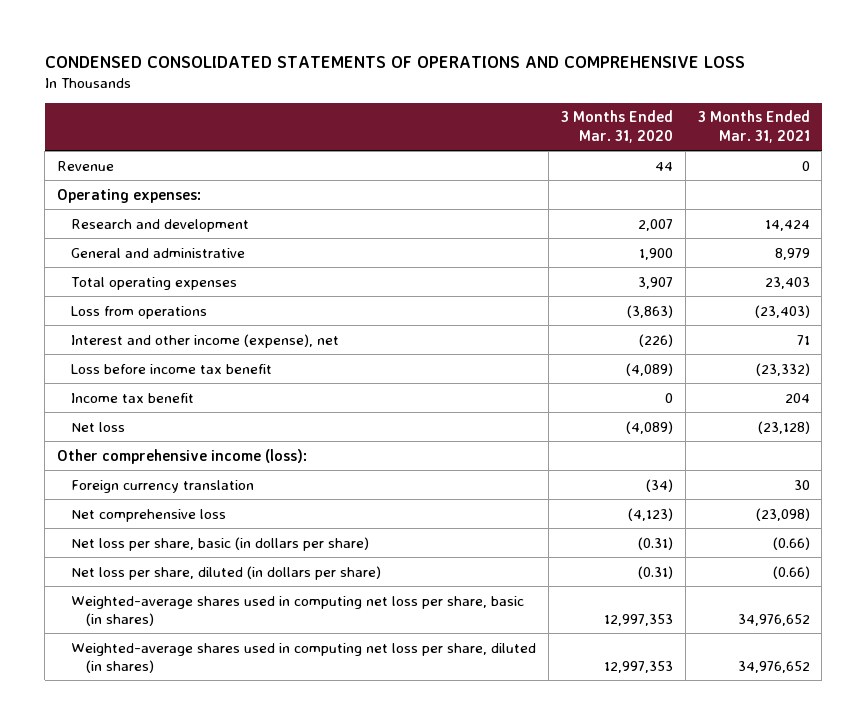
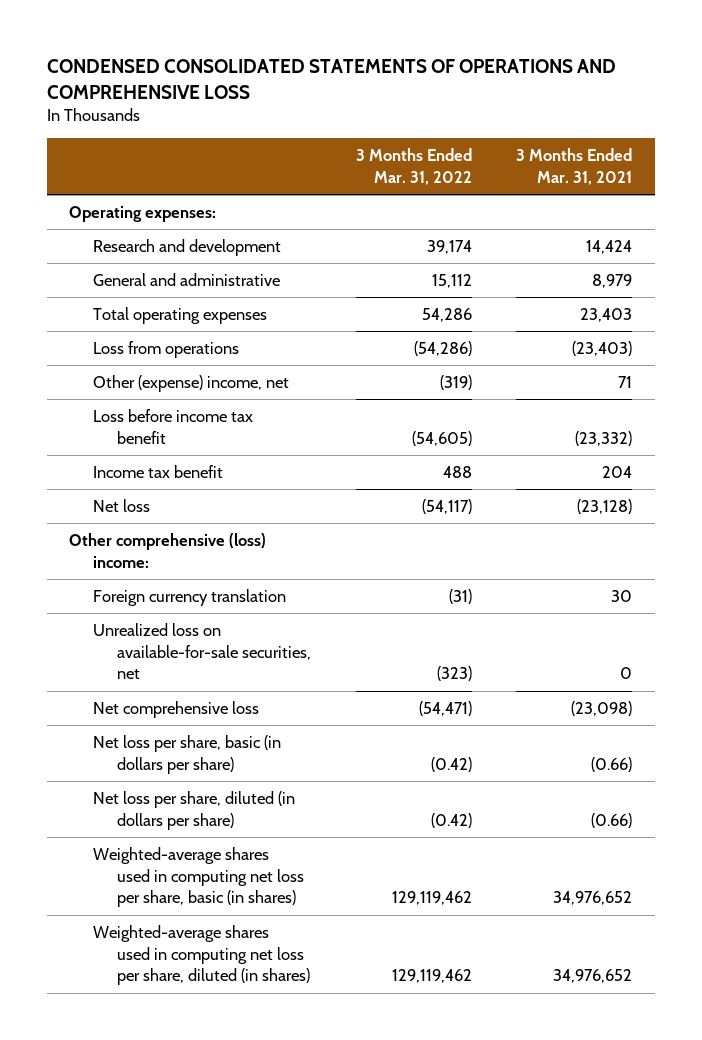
- | 3 Months Ended Mar. 31, 2020 | 3 Months Ended Mar. 31, 2021
+ | 3 Months Ended Mar. 31, 2022 | 3 Months Ended Mar. 31, 2021
- Revenue | 44 | 0
- Interest and other income (expense), net | (226) | 71
+ Other (expense) income, net | (319) | 71
- Other comprehensive income (loss):
+ Other comprehensive (loss) income:
+ Unrealized loss on available-for-sale securities, net | (323) | 0

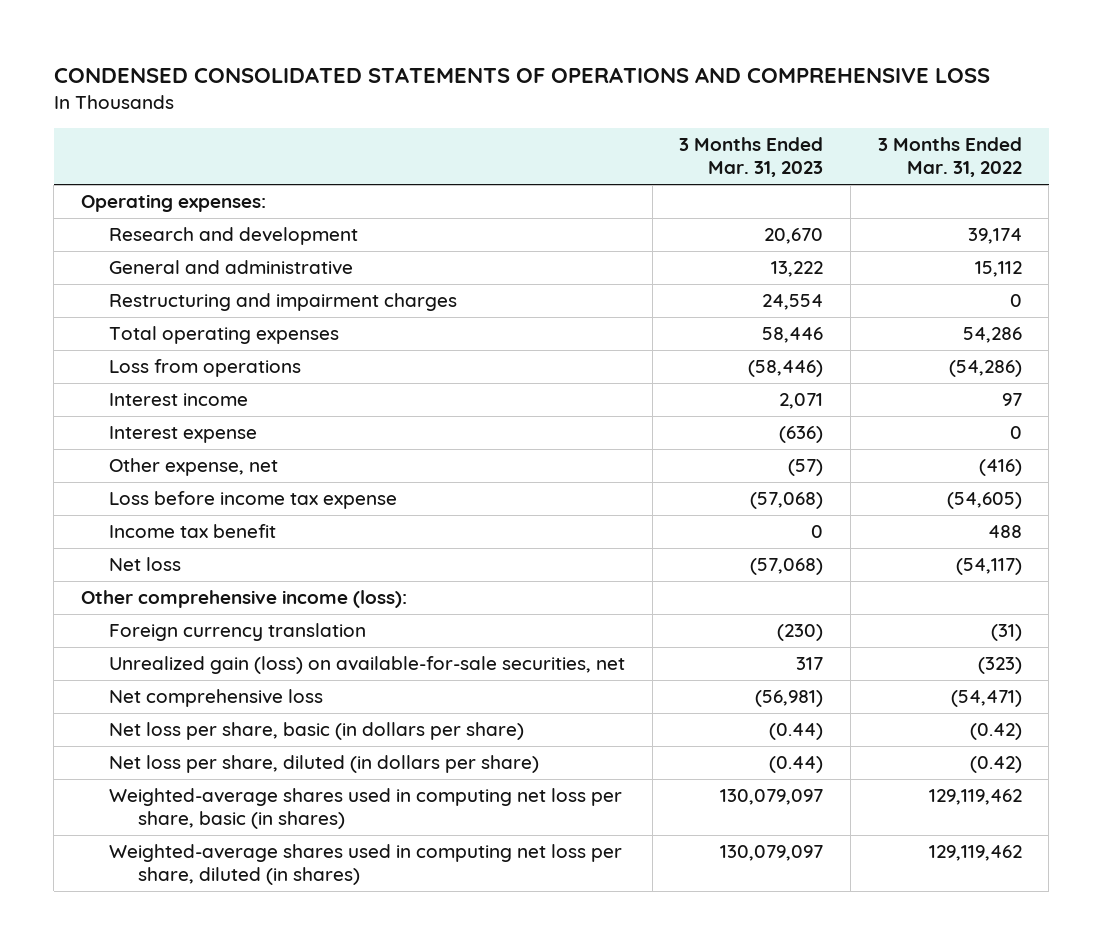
- | 3 Months Ended Mar. 31, 2022 | 3 Months Ended Mar. 31, 2021
+ | 3 Months Ended Mar. 31, 2023 | 3 Months Ended Mar. 31, 2022
+ Restructuring and impairment charges | 24,554 | 0
- Other (expense) income, net | (319) | 71
- Loss before income tax benefit | (54,605) | (23,332)
+ Interest income | 2,071 | 97
+ Interest expense | (636) | 0
+ Other expense, net | (57) | (416)
+ Loss before income tax expense | (57,068) | (54,605)
- Other comprehensive (loss) income:
+ Other comprehensive income (loss):
- Unrealized loss on available-for-sale securities, net | (323) | 0
+ Unrealized gain (loss) on available-for-sale securities, net | 317 | (323)

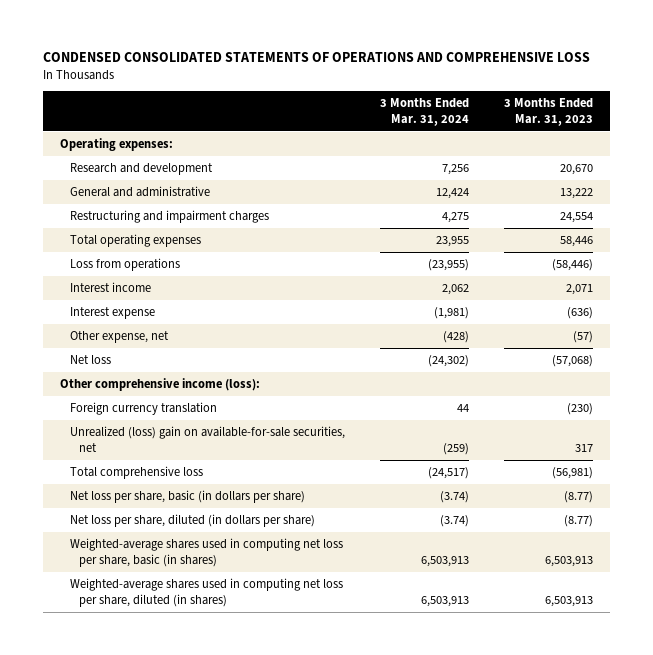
- | 3 Months Ended Mar. 31, 2023 | 3 Months Ended Mar. 31, 2022
+ | 3 Months Ended Mar. 31, 2024 | 3 Months Ended Mar. 31, 2023
- Loss before income tax expense | (57,068) | (54,605)
- Income tax benefit | 0 | 488
- Unrealized gain (loss) on available-for-sale securities, net | 317 | (323)
- Net comprehensive loss | (56,981) | (54,471)
- Net loss per share, basic (in dollars per share) | (0.44) | (0.42)
- Net loss per share, diluted (in dollars per share) | (0.44) | (0.42)
- Weighted-average shares used in computing net loss per share, basic (in shares) | 130,079,097 | 129,119,462
- Weighted-average shares used in computing net loss per share, diluted (in shares) | 130,079,097 | 129,119,462
+ Unrealized (loss) gain on available-for-sale securities, net | (259) | 317
+ Total comprehensive loss | (24,517) | (56,981)
+ Net loss per share, basic (in dollars per share) | (3.74) | (8.77)
+ Net loss per share, diluted (in dollars per share) | (3.74) | (8.77)
+ Weighted-average shares used in computing net loss per share, basic (in shares) | 6,503,913 | 6,503,913
+ Weighted-average shares used in computing net loss per share, diluted (in shares) | 6,503,913 | 6,503,913

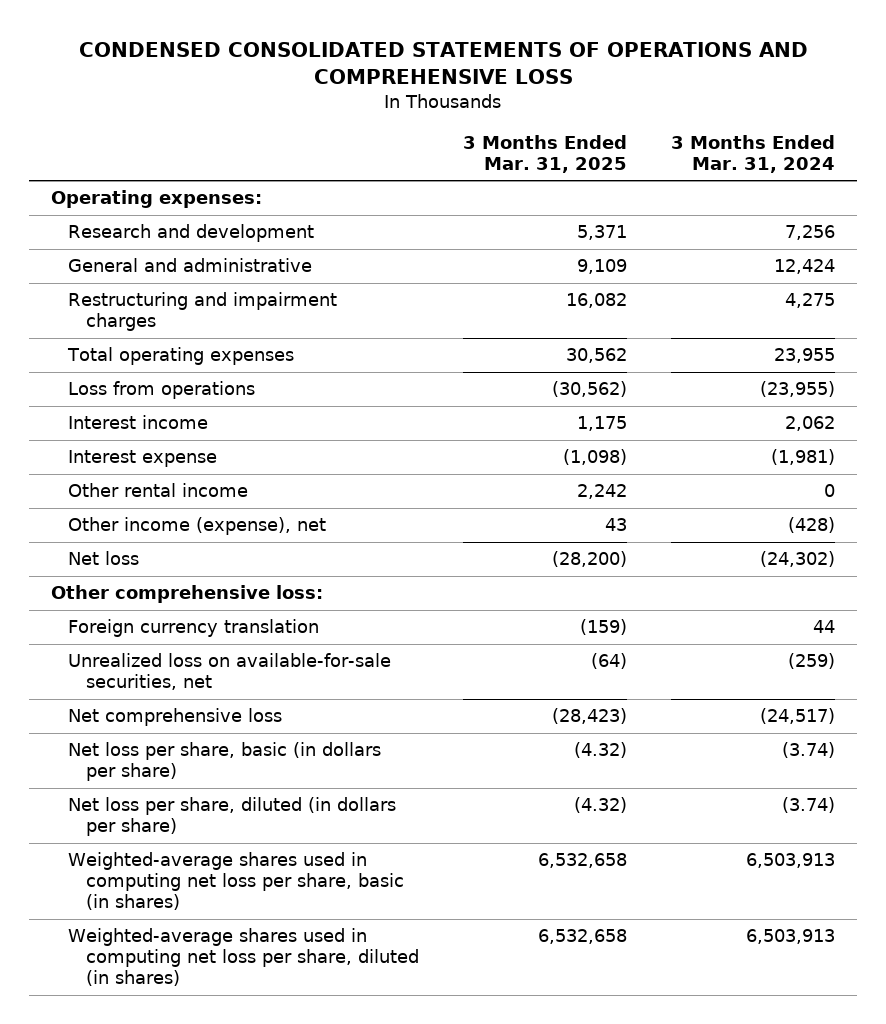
- | 3 Months Ended Mar. 31, 2024 | 3 Months Ended Mar. 31, 2023
+ | 3 Months Ended Mar. 31, 2025 | 3 Months Ended Mar. 31, 2024
- Other expense, net | (428) | (57)
+ Other rental income | 2,242 | 0
+ Other income (expense), net | 43 | (428)
- Other comprehensive income (loss):
+ Other comprehensive loss:
- Unrealized (loss) gain on available-for-sale securities, net | (259) | 317
- Total comprehensive loss | (24,517) | (56,981)
+ Unrealized loss on available-for-sale securities, net | (64) | (259)
+ Net comprehensive loss | (28,423) | (24,517)

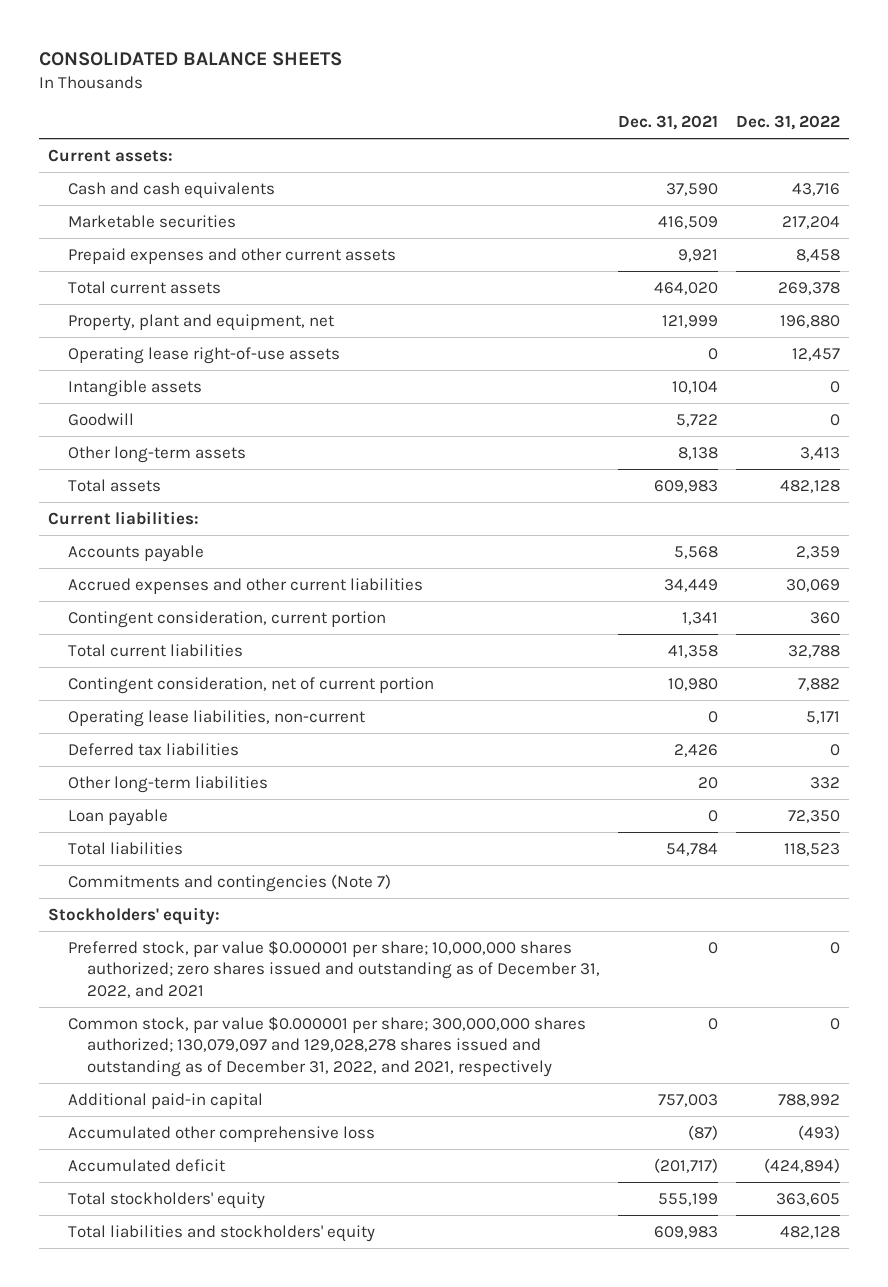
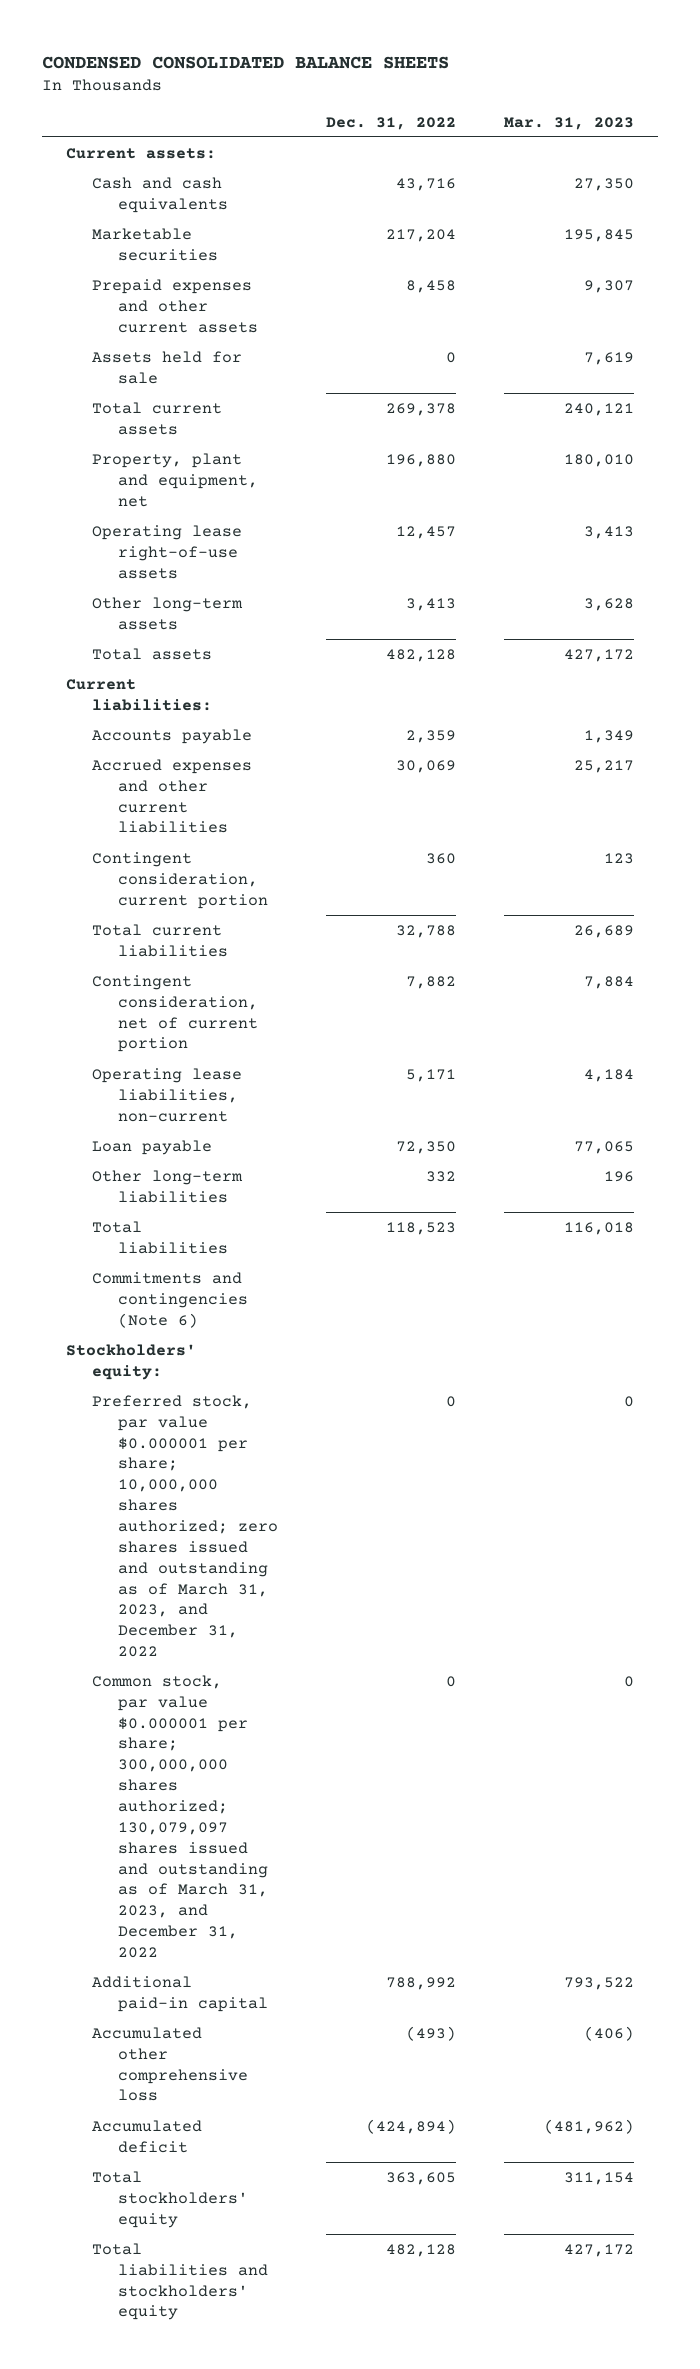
- CONSOLIDATED BALANCE SHEETS
+ CONDENSED CONSOLIDATED BALANCE SHEETS
- | Dec. 31, 2021 | Dec. 31, 2022
+ | Dec. 31, 2022 | Mar. 31, 2023
+ Assets held for sale | 0 | 7,619
- Intangible assets | 10,104 | 0
- Goodwill | 5,722 | 0
- Deferred tax liabilities | 2,426 | 0
moved down: Other long-term liabilities | 332 | 196
- Commitments and contingencies (Note 7)
+ Commitments and contingencies (Note 6)
- Preferred stock, par value $0.000001 per share; 10,000,000 shares authorized; zero shares issued and outstanding as of December 31, 2022, and 2021 | 0 | 0
- Common stock, par value $0.000001 per share; 300,000,000 shares authorized; 130,079,097 and 129,028,278 shares issued and outstanding as of December 31, 2022, and 2021, respectively | 0 | 0
+ Preferred stock, par value $0.000001 per share; 10,000,000 shares authorized; zero shares issued and outstanding as of March 31, 2023, and December 31, 2022 | 0 | 0
+ Common stock, par value $0.000001 per share; 300,000,000 shares authorized; 130,079,097 shares issued and outstanding as of March 31, 2023, and December 31, 2022 | 0 | 0

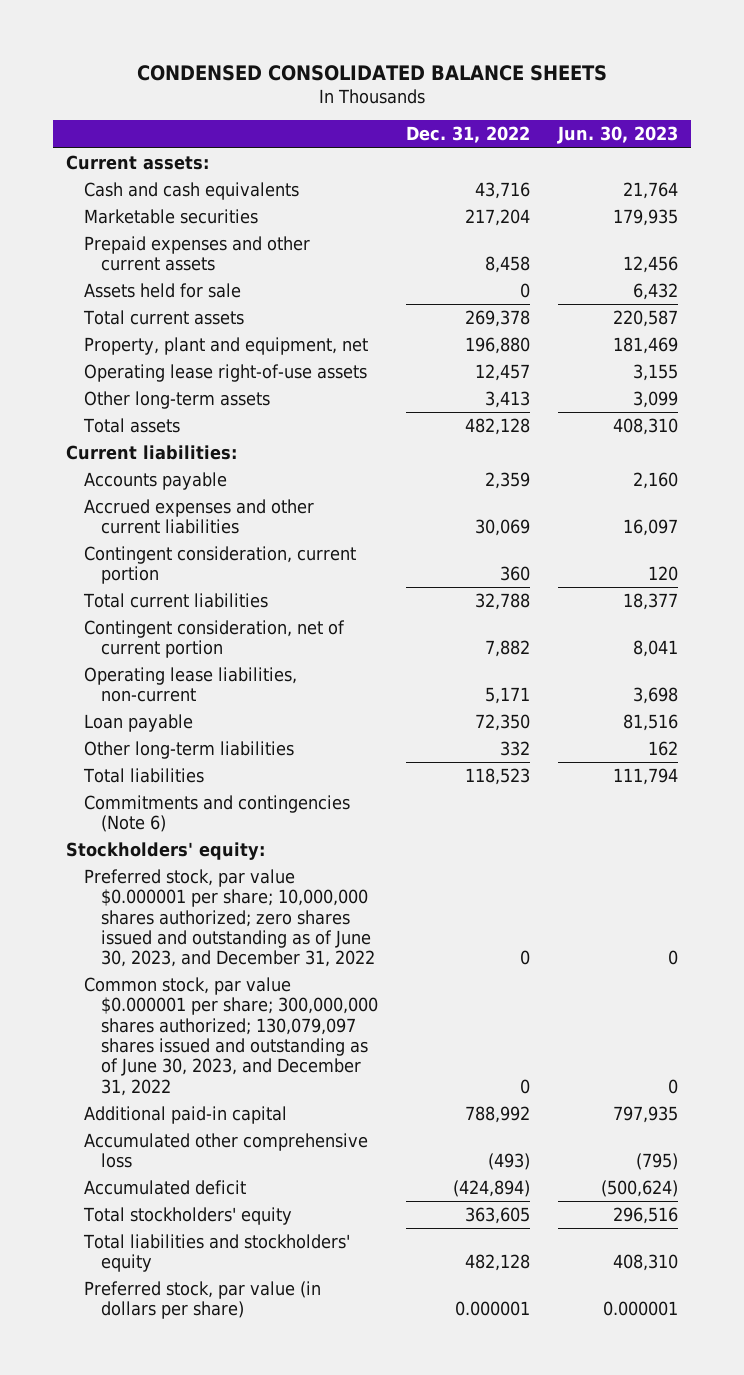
- | Dec. 31, 2022 | Mar. 31, 2023
+ | Dec. 31, 2022 | Jun. 30, 2023
- Preferred stock, par value $0.000001 per share; 10,000,000 shares authorized; zero shares issued and outstanding as of March 31, 2023, and December 31, 2022 | 0 | 0
- Common stock, par value $0.000001 per share; 300,000,000 shares authorized; 130,079,097 shares issued and outstanding as of March 31, 2023, and December 31, 2022 | 0 | 0
+ Preferred stock, par value $0.000001 per share; 10,000,000 shares authorized; zero shares issued and outstanding as of June 30, 2023, and December 31, 2022 | 0 | 0
+ Common stock, par value $0.000001 per share; 300,000,000 shares authorized; 130,079,097 shares issued and outstanding as of June 30, 2023, and December 31, 2022 | 0 | 0
+ Preferred stock, par value (in dollars per share) | 0.000001 | 0.000001

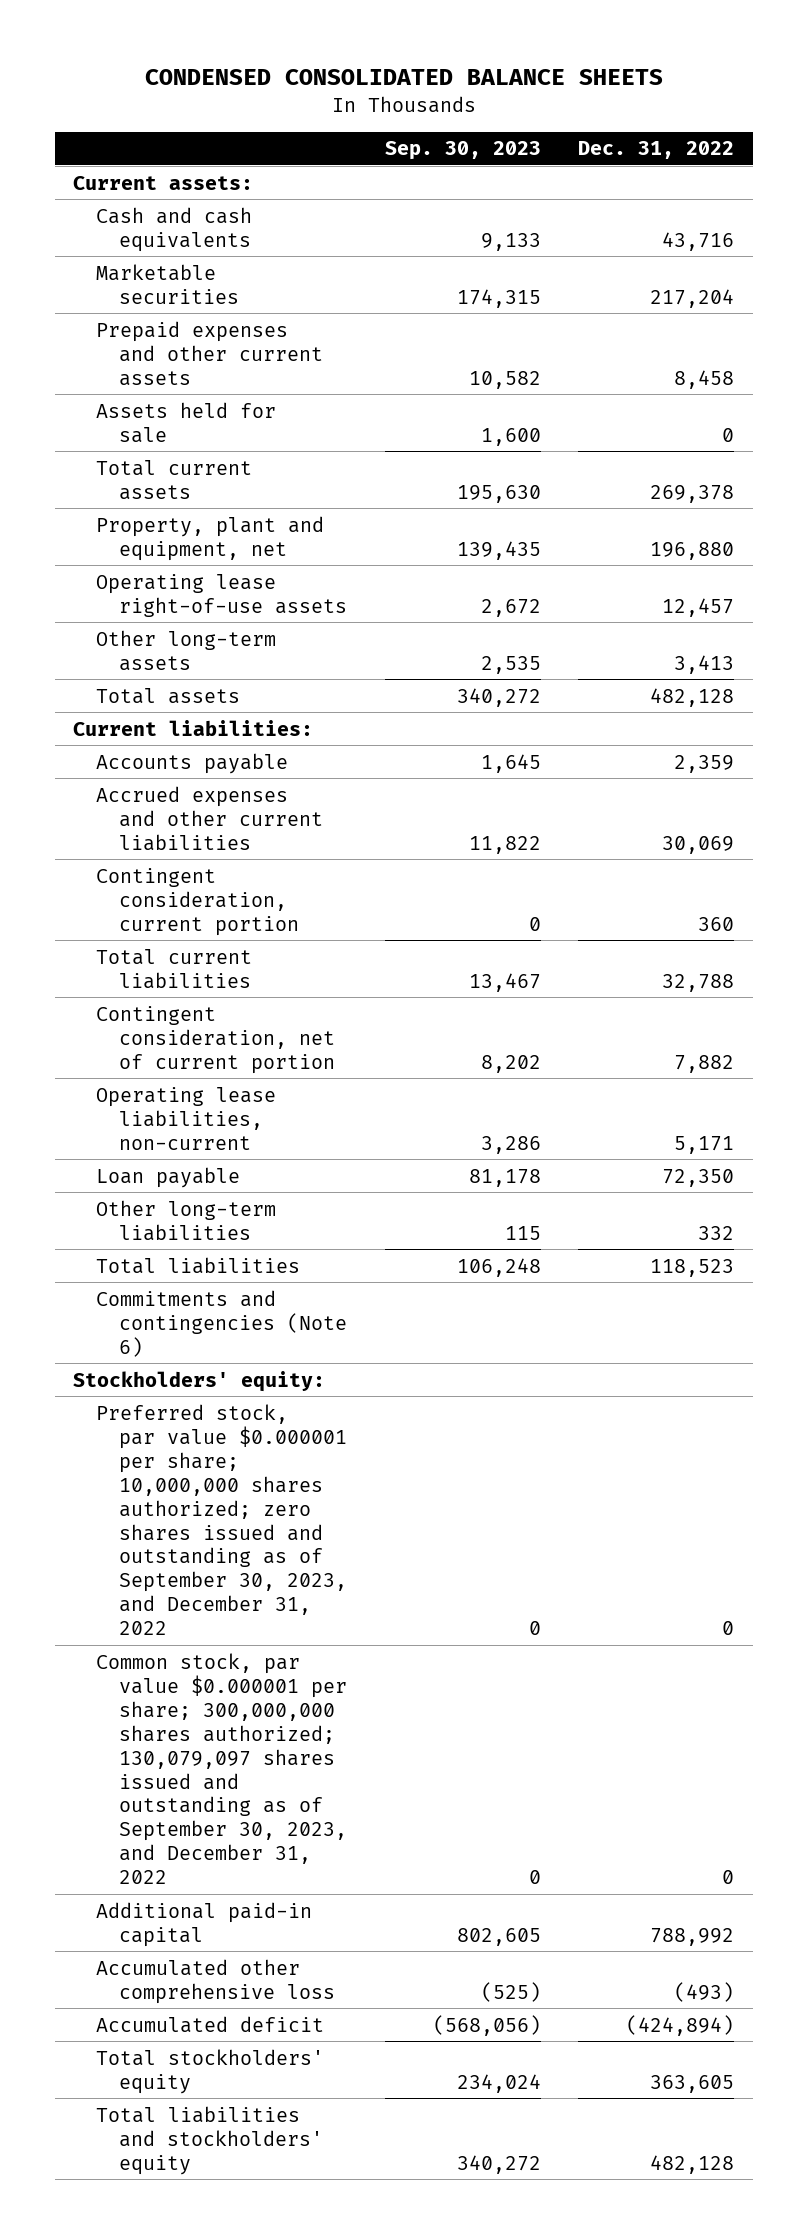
- | Dec. 31, 2022 | Jun. 30, 2023
+ | Sep. 30, 2023 | Dec. 31, 2022
- Preferred stock, par value $0.000001 per share; 10,000,000 shares authorized; zero shares issued and outstanding as of June 30, 2023, and December 31, 2022 | 0 | 0
- Common stock, par value $0.000001 per share; 300,000,000 shares authorized; 130,079,097 shares issued and outstanding as of June 30, 2023, and December 31, 2022 | 0 | 0
+ Preferred stock, par value $0.000001 per share; 10,000,000 shares authorized; zero shares issued and outstanding as of September 30, 2023, and December 31, 2022 | 0 | 0
+ Common stock, par value $0.000001 per share; 300,000,000 shares authorized; 130,079,097 shares issued and outstanding as of September 30, 2023, and December 31, 2022 | 0 | 0
- Preferred stock, par value (in dollars per share) | 0.000001 | 0.000001

